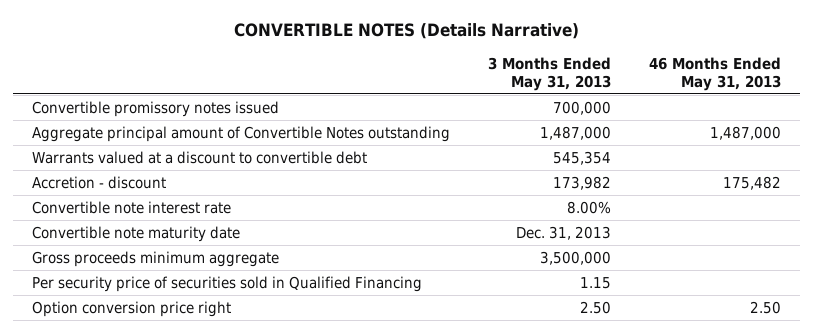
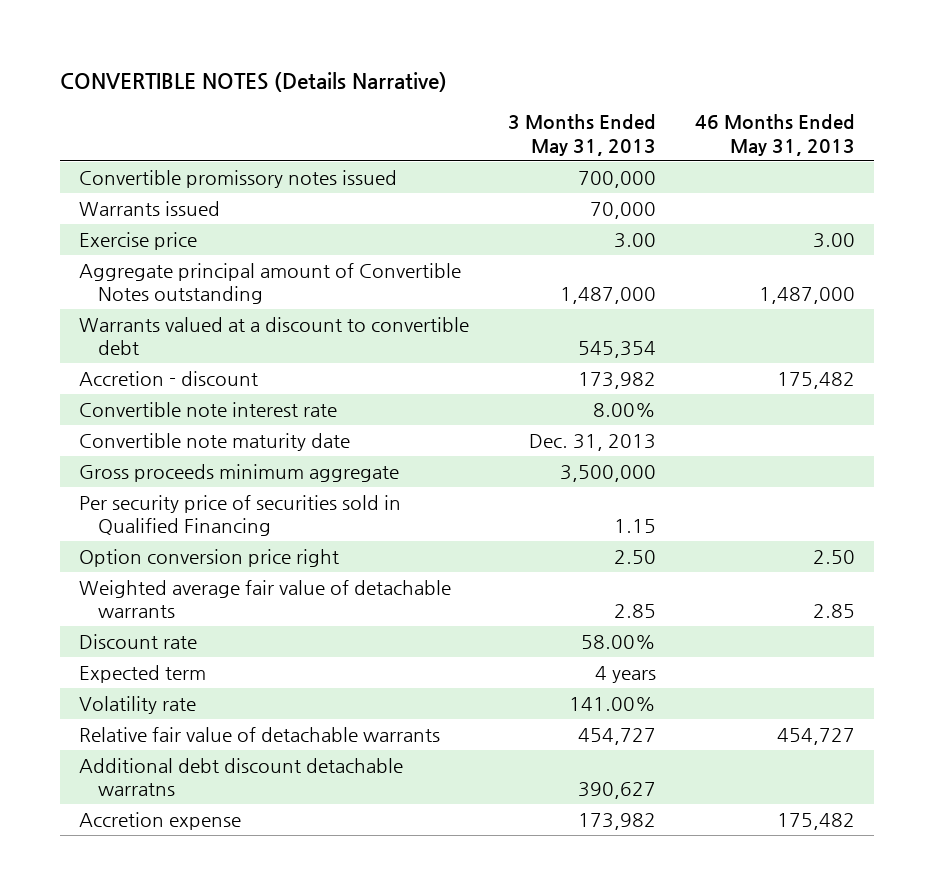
+ Warrants issued | 70,000 |
+ Exercise price | 3.00 | 3.00
+ Weighted average fair value of detachable warrants | 2.85 | 2.85
+ Discount rate | 58.00% |
+ Expected term | 4 years |
+ Volatility rate | 141.00% |
+ Relative fair value of detachable warrants | 454,727 | 454,727
+ Additional debt discount detachable warratns | 390,627 |
+ Accretion expense | 173,982 | 175,482

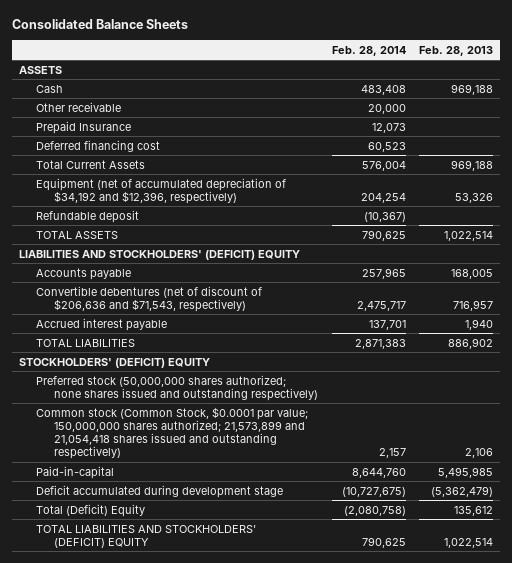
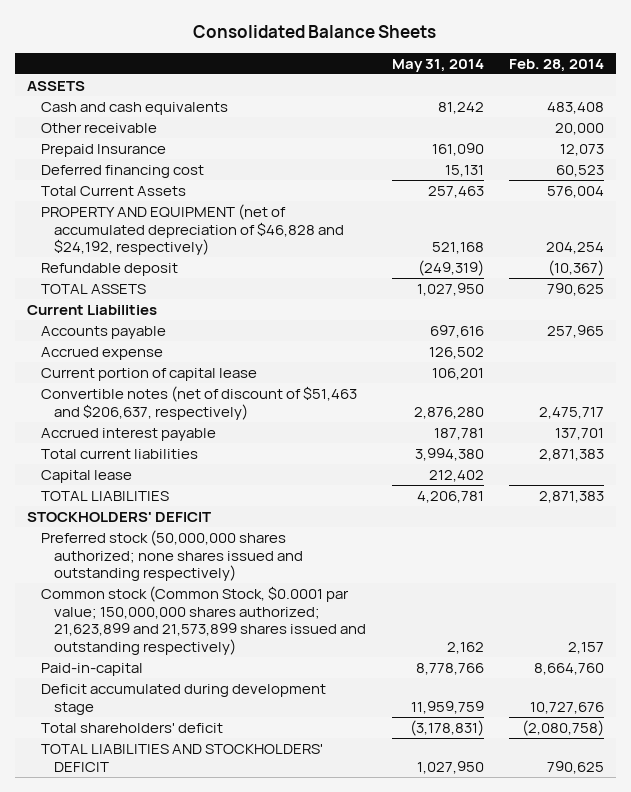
- | Feb. 28, 2014 | Feb. 28, 2013
+ | May 31, 2014 | Feb. 28, 2014
- Cash | 483,408 | 969,188
+ Cash and cash equivalents | 81,242 | 483,408
- Equipment (net of accumulated depreciation of $34,192 and $12,396, respectively) | 204,254 | 53,326
+ PROPERTY AND EQUIPMENT (net of accumulated depreciation of $46,828 and $24,192, respectively) | 521,168 | 204,254
- LIABILITIES AND STOCKHOLDERS' (DEFICIT) EQUITY
+ Current Liabilities
- Convertible debentures (net of discount of $206,636 and $71,543, respectively) | 2,475,717 | 716,957
+ Accrued expense | 126,502 |
+ Current portion of capital lease | 106,201 |
+ Convertible notes (net of discount of $51,463 and $206,637, respectively) | 2,876,280 | 2,475,717
+ Total current liabilities | 3,994,380 | 2,871,383
+ Capital lease | 212,402 |
- STOCKHOLDERS' (DEFICIT) EQUITY
+ STOCKHOLDERS' DEFICIT
- Common stock (Common Stock, $0.0001 par value; 150,000,000 shares authorized; 21,573,899 and 21,054,418 shares issued and outstanding respectively) | 2,157 | 2,106
- Paid-in-capital | 8,644,760 | 5,495,985
- Deficit accumulated during development stage | (10,727,675) | (5,362,479)
- Total (Deficit) Equity | (2,080,758) | 135,612
- TOTAL LIABILITIES AND STOCKHOLDERS' (DEFICIT) EQUITY | 790,625 | 1,022,514
+ Common stock (Common Stock, $0.0001 par value; 150,000,000 shares authorized; 21,623,899 and 21,573,899 shares issued and outstanding respectively) | 2,162 | 2,157
+ Paid-in-capital | 8,778,766 | 8,664,760
+ Deficit accumulated during development stage | 11,959,759 | 10,727,676
+ Total shareholders' deficit | (3,178,831) | (2,080,758)
+ TOTAL LIABILITIES AND STOCKHOLDERS' DEFICIT | 1,027,950 | 790,625

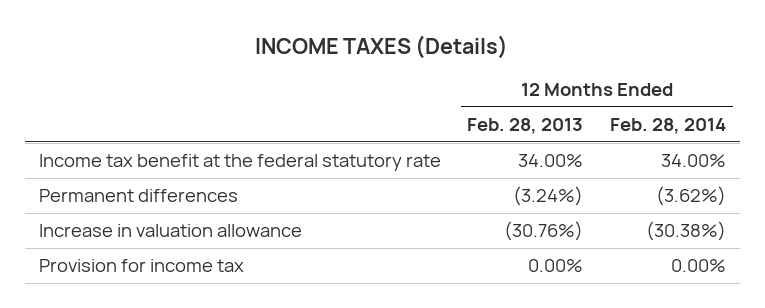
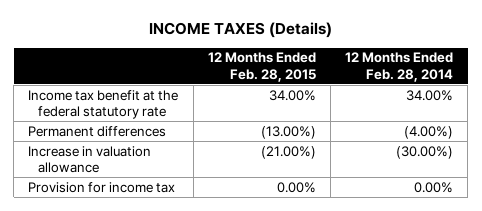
- | 12 Months Ended Feb. 28, 2013 | 12 Months Ended Feb. 28, 2014
+ | 12 Months Ended Feb. 28, 2015 | 12 Months Ended Feb. 28, 2014
- Permanent differences | (3.24%) | (3.62%)
- Increase in valuation allowance | (30.76%) | (30.38%)
+ Permanent differences | (13.00%) | (4.00%)
+ Increase in valuation allowance | (21.00%) | (30.00%)

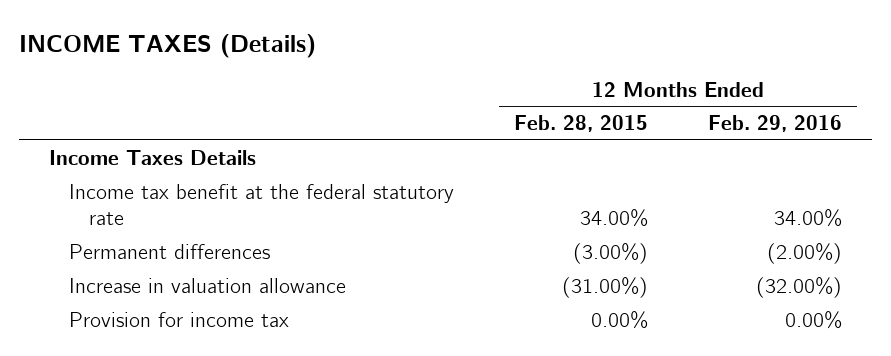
- | 12 Months Ended Feb. 28, 2015 | 12 Months Ended Feb. 28, 2014
+ | 12 Months Ended Feb. 28, 2015 | 12 Months Ended Feb. 29, 2016
+ Income Taxes Details
- Permanent differences | (13.00%) | (4.00%)
- Increase in valuation allowance | (21.00%) | (30.00%)
+ Permanent differences | (3.00%) | (2.00%)
+ Increase in valuation allowance | (31.00%) | (32.00%)

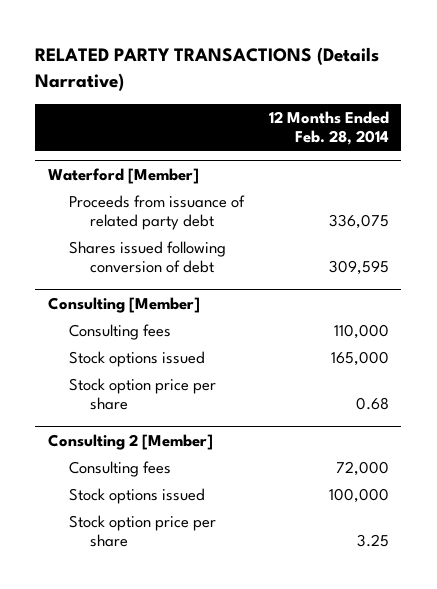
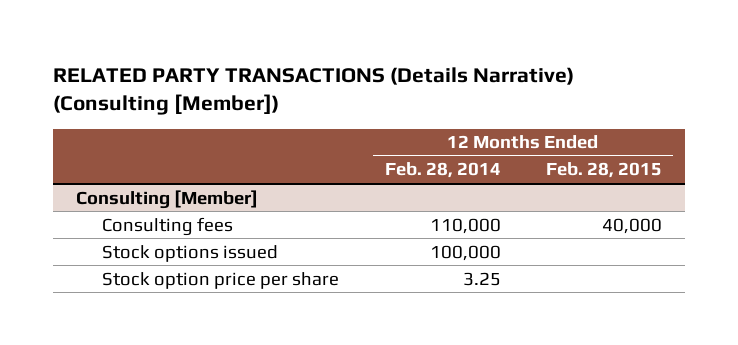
- RELATED PARTY TRANSACTIONS (Details Narrative)
+ RELATED PARTY TRANSACTIONS (Details Narrative) (Consulting [Member])
- | 12 Months Ended Feb. 28, 2014
+ | 12 Months Ended Feb. 28, 2014 | 12 Months Ended Feb. 28, 2015
- Waterford [Member]
- Proceeds from issuance of related party debt | 336,075
- Shares issued following conversion of debt | 309,595
@ Consulting [Member]
- Stock options issued | 165,000
- Stock option price per share | 0.68
- Consulting 2 [Member]
- Consulting fees | 72,000

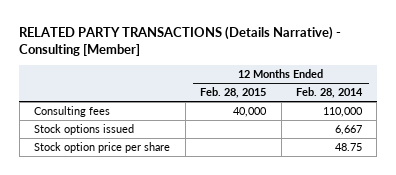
- RELATED PARTY TRANSACTIONS (Details Narrative) (Consulting [Member])
+ RELATED PARTY TRANSACTIONS (Details Narrative) - Consulting [Member]
- | 12 Months Ended Feb. 28, 2014 | 12 Months Ended Feb. 28, 2015
+ | 12 Months Ended Feb. 28, 2015 | 12 Months Ended Feb. 28, 2014
- Consulting [Member]
- Stock options issued | 100,000 |
- Stock option price per share | 3.25 |
+ Stock options issued | | 6,667
+ Stock option price per share | | 48.75

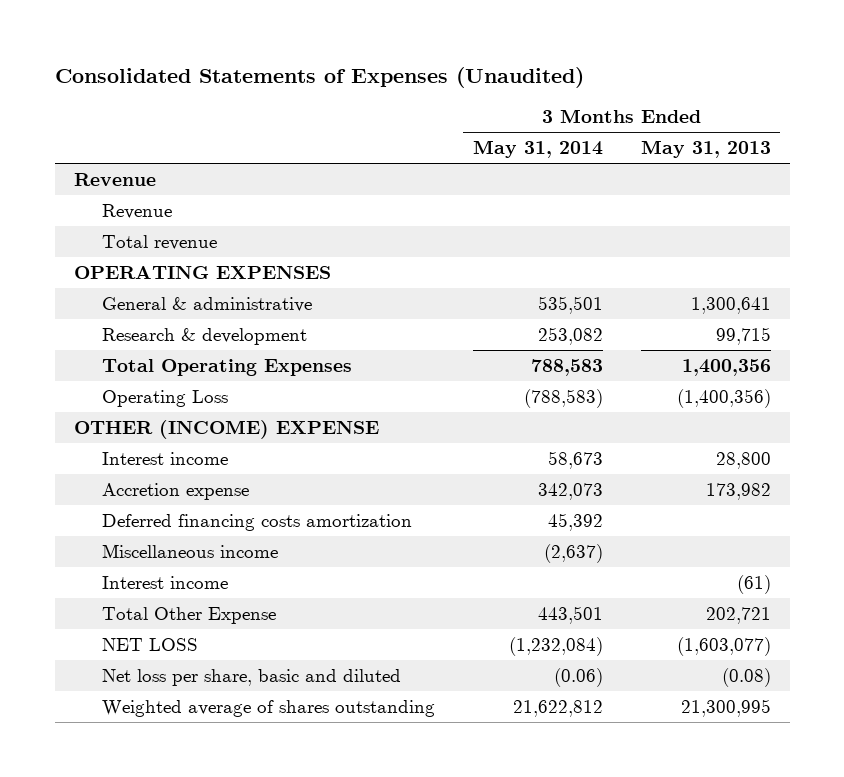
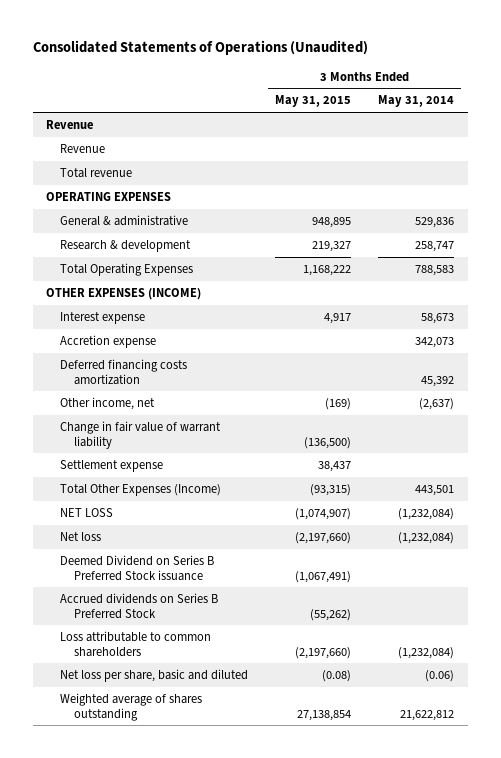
- Consolidated Statements of Expenses (Unaudited)
+ Consolidated Statements of Operations (Unaudited)
- | 3 Months Ended May 31, 2014 | 3 Months Ended May 31, 2013
+ | 3 Months Ended May 31, 2015 | 3 Months Ended May 31, 2014
- General & administrative | 535,501 | 1,300,641
- Research & development | 253,082 | 99,715
+ General & administrative | 948,895 | 529,836
+ Research & development | 219,327 | 258,747
- Operating Loss | (788,583) | (1,400,356)
- OTHER (INCOME) EXPENSE
- Interest income | 58,673 | 28,800
+ OTHER EXPENSES (INCOME)
+ Interest expense | 4,917 | 58,673
- Miscellaneous income | (2,637) |
- Interest income | | (61)
- Total Other Expense | 443,501 | 202,721
+ Other income, net | (169) | (2,637)
+ Change in fair value of warrant liability | (136,500) |
+ Settlement expense | 38,437 |
+ Total Other Expenses (Income) | (93,315) | 443,501
+ Net loss | (2,197,660) | (1,232,084)
+ Deemed Dividend on Series B Preferred Stock issuance | (1,067,491) |
+ Accrued dividends on Series B Preferred Stock | (55,262) |
+ Loss attributable to common shareholders | (2,197,660) | (1,232,084)

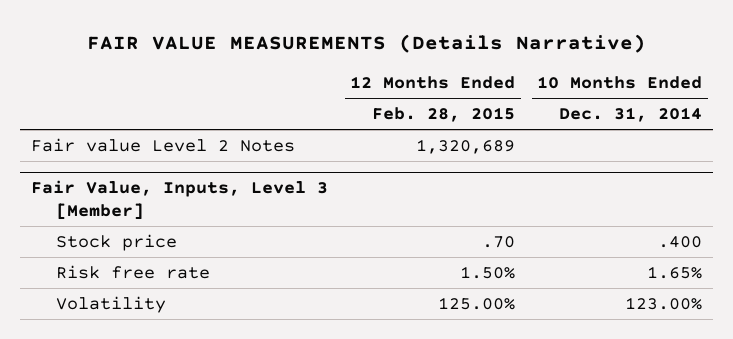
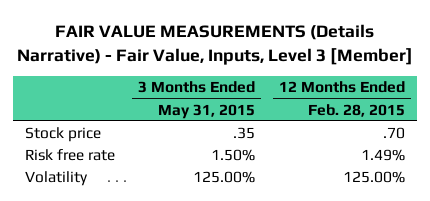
- FAIR VALUE MEASUREMENTS (Details Narrative)
+ FAIR VALUE MEASUREMENTS (Details Narrative) - Fair Value, Inputs, Level 3 [Member]
- | 12 Months Ended Feb. 28, 2015 | 10 Months Ended Dec. 31, 2014
+ | 3 Months Ended May 31, 2015 | 12 Months Ended Feb. 28, 2015
- Fair value Level 2 Notes | 1,320,689 |
- Fair Value, Inputs, Level 3 [Member]
- Risk free rate | 1.50% | 1.65%
+ Risk free rate | 1.50% | 1.49%

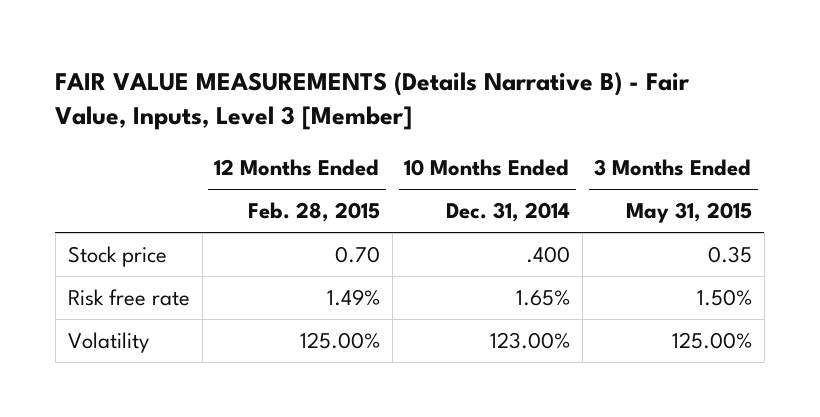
- FAIR VALUE MEASUREMENTS (Details Narrative) - Fair Value, Inputs, Level 3 [Member]
+ FAIR VALUE MEASUREMENTS (Details Narrative B) - Fair Value, Inputs, Level 3 [Member]
- | 3 Months Ended May 31, 2015 | 12 Months Ended Feb. 28, 2015
+ | 12 Months Ended Feb. 28, 2015 | 10 Months Ended Dec. 31, 2014 | 3 Months Ended May 31, 2015
- Stock price | .35 | .70
+ Stock price | 0.70 | .400 | 0.35

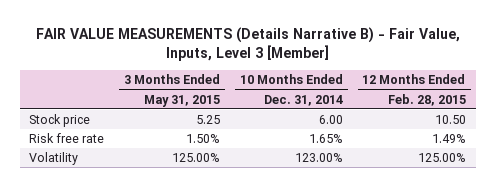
- | 12 Months Ended Feb. 28, 2015 | 10 Months Ended Dec. 31, 2014 | 3 Months Ended May 31, 2015
+ | 3 Months Ended May 31, 2015 | 10 Months Ended Dec. 31, 2014 | 12 Months Ended Feb. 28, 2015
- Stock price | 0.70 | .400 | 0.35
+ Stock price | 5.25 | 6.00 | 10.50

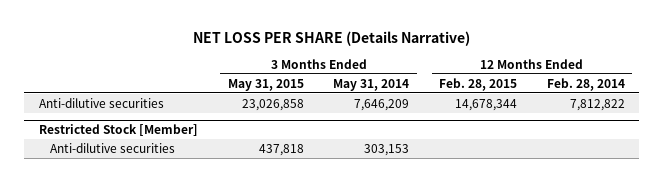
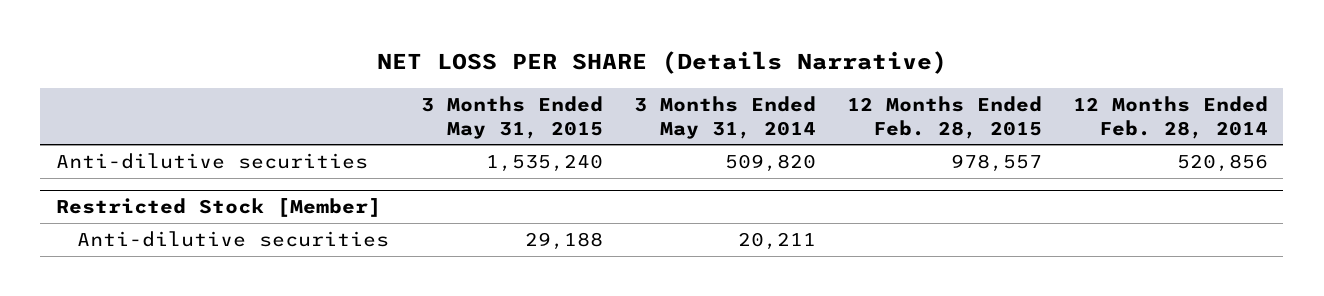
- Anti-dilutive securities | 23,026,858 | 7,646,209 | 14,678,344 | 7,812,822
+ Anti-dilutive securities | 1,535,240 | 509,820 | 978,557 | 520,856
@ Restricted Stock [Member]
- Anti-dilutive securities | 437,818 | 303,153 | |
+ Anti-dilutive securities | 29,188 | 20,211 | |

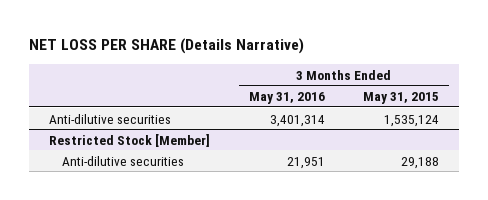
- | 3 Months Ended May 31, 2015 | 3 Months Ended May 31, 2014 | 12 Months Ended Feb. 28, 2015 | 12 Months Ended Feb. 28, 2014
+ | 3 Months Ended May 31, 2016 | 3 Months Ended May 31, 2015
- Anti-dilutive securities | 1,535,240 | 509,820 | 978,557 | 520,856
+ Anti-dilutive securities | 3,401,314 | 1,535,124

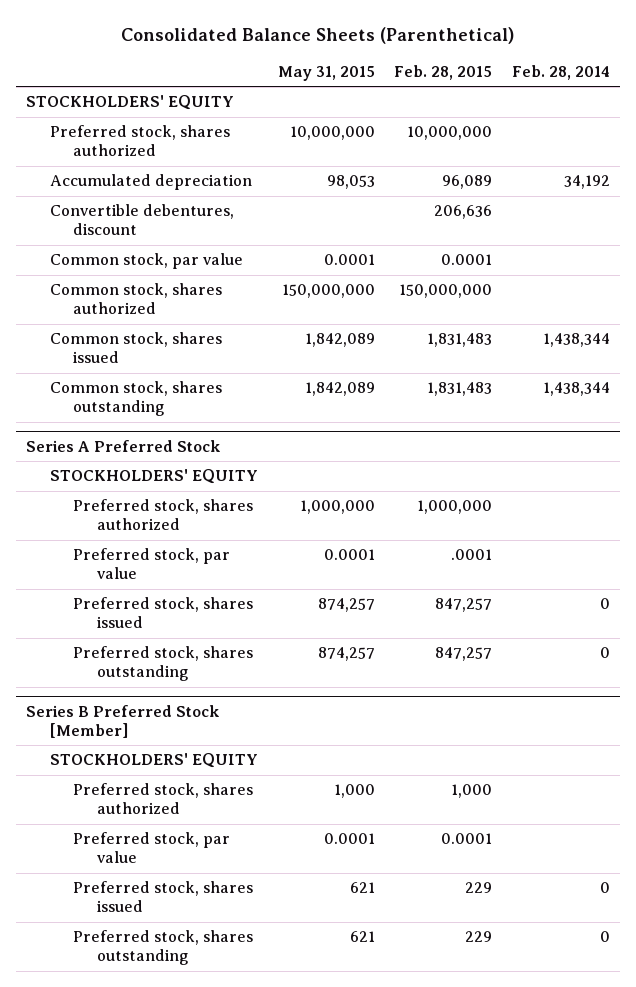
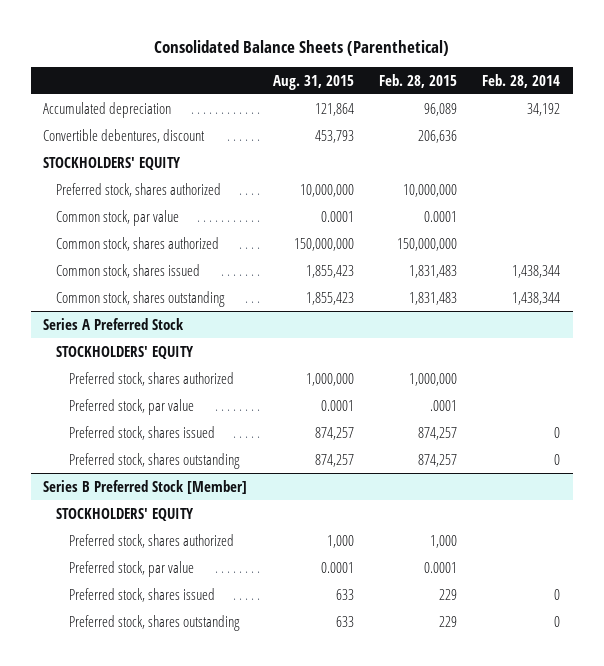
- | May 31, 2015 | Feb. 28, 2015 | Feb. 28, 2014
+ | Aug. 31, 2015 | Feb. 28, 2015 | Feb. 28, 2014
moved down: STOCKHOLDERS' EQUITY
moved down: Preferred stock, shares authorized | 10,000,000 | 10,000,000 |
@ Series A Preferred Stock
- Preferred stock, shares issued | 874,257 | 847,257 | 0
- Preferred stock, shares outstanding | 874,257 | 847,257 | 0
+ Preferred stock, shares issued | 874,257 | 874,257 | 0
+ Preferred stock, shares outstanding | 874,257 | 874,257 | 0

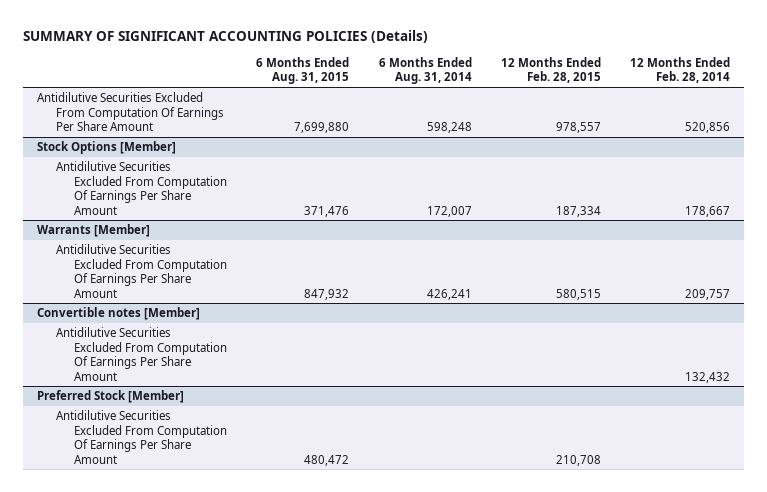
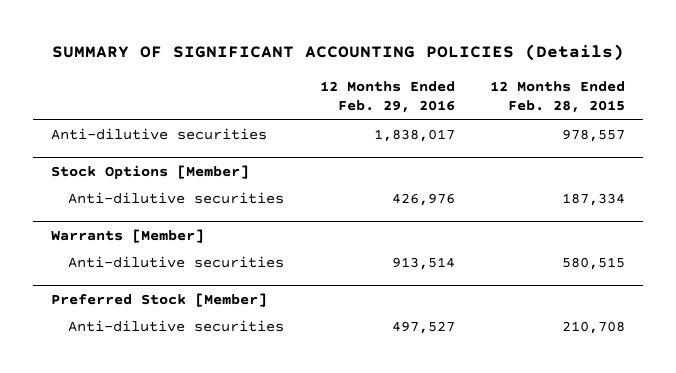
- | 6 Months Ended Aug. 31, 2015 | 6 Months Ended Aug. 31, 2014 | 12 Months Ended Feb. 28, 2015 | 12 Months Ended Feb. 28, 2014
+ | 12 Months Ended Feb. 29, 2016 | 12 Months Ended Feb. 28, 2015
- Antidilutive Securities Excluded From Computation Of Earnings Per Share Amount | 7,699,880 | 598,248 | 978,557 | 520,856
+ Anti-dilutive securities | 1,838,017 | 978,557
@ Stock Options [Member]
- Antidilutive Securities Excluded From Computation Of Earnings Per Share Amount | 371,476 | 172,007 | 187,334 | 178,667
+ Anti-dilutive securities | 426,976 | 187,334
@ Warrants [Member]
- Antidilutive Securities Excluded From Computation Of Earnings Per Share Amount | 847,932 | 426,241 | 580,515 | 209,757
- Convertible notes [Member]
- Antidilutive Securities Excluded From Computation Of Earnings Per Share Amount | | | | 132,432
@ Warrants [Member]
+ Anti-dilutive securities | 913,514 | 580,515
@ Preferred Stock [Member]
- Antidilutive Securities Excluded From Computation Of Earnings Per Share Amount | 480,472 | | 210,708 |
+ Anti-dilutive securities | 497,527 | 210,708

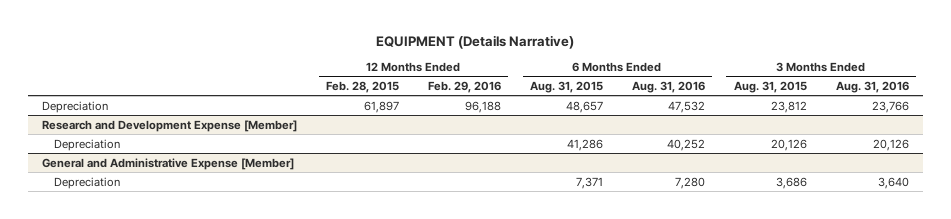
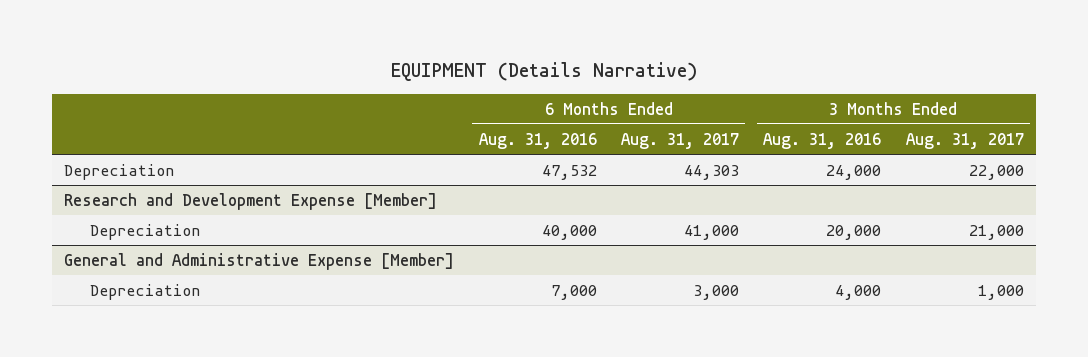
- | 12 Months Ended Feb. 28, 2015 | 12 Months Ended Feb. 29, 2016 | 6 Months Ended Aug. 31, 2015 | 6 Months Ended Aug. 31, 2016 | 3 Months Ended Aug. 31, 2015 | 3 Months Ended Aug. 31, 2016
+ | 6 Months Ended Aug. 31, 2016 | 6 Months Ended Aug. 31, 2017 | 3 Months Ended Aug. 31, 2016 | 3 Months Ended Aug. 31, 2017
- Depreciation | 61,897 | 96,188 | 48,657 | 47,532 | 23,812 | 23,766
+ Depreciation | 47,532 | 44,303 | 24,000 | 22,000
@ Research and Development Expense [Member]
- Depreciation | | | 41,286 | 40,252 | 20,126 | 20,126
+ Depreciation | 40,000 | 41,000 | 20,000 | 21,000
@ General and Administrative Expense [Member]
- Depreciation | | | 7,371 | 7,280 | 3,686 | 3,640
+ Depreciation | 7,000 | 3,000 | 4,000 | 1,000

